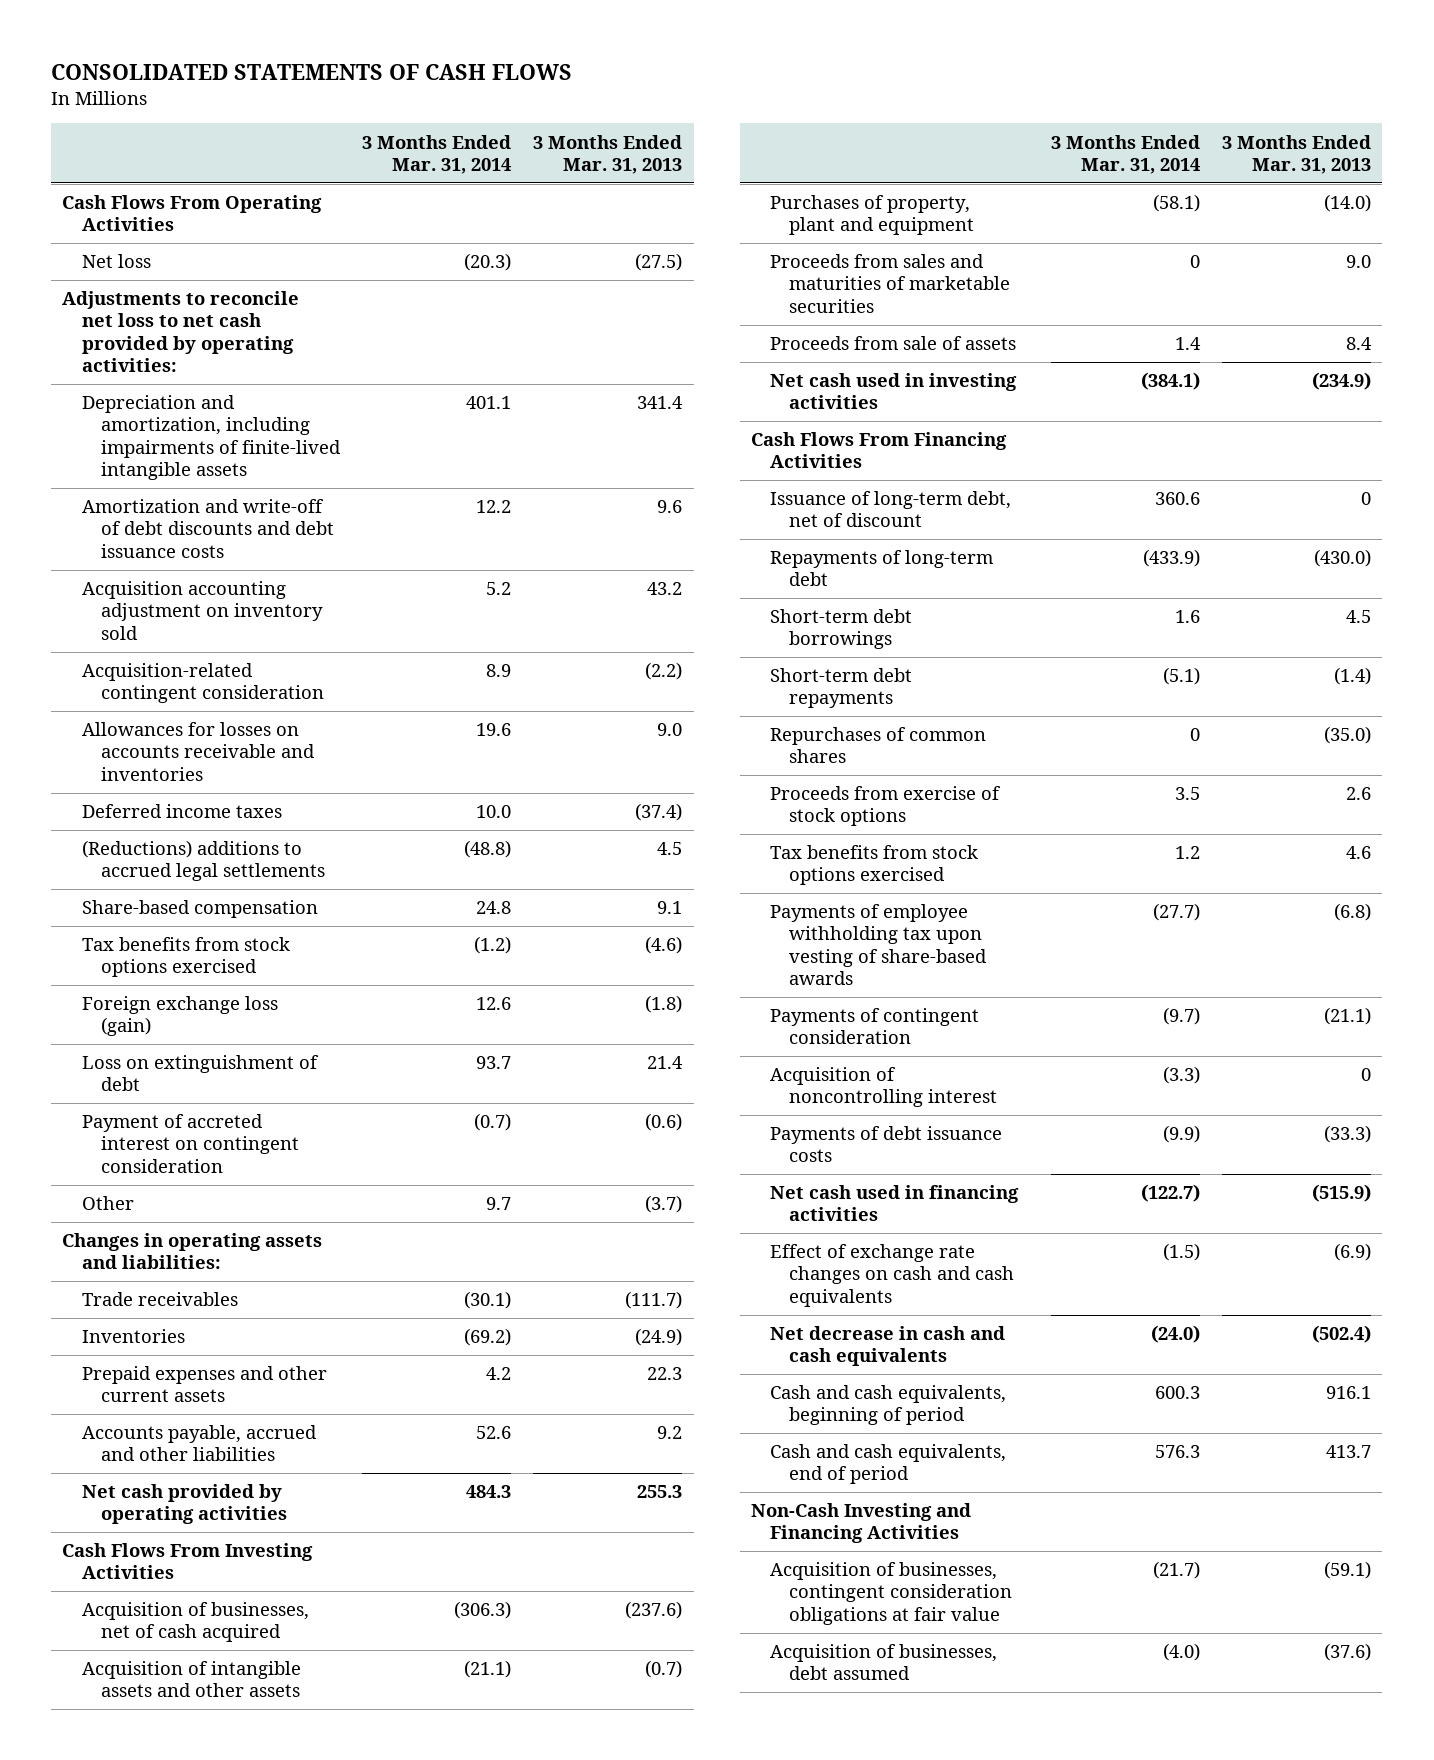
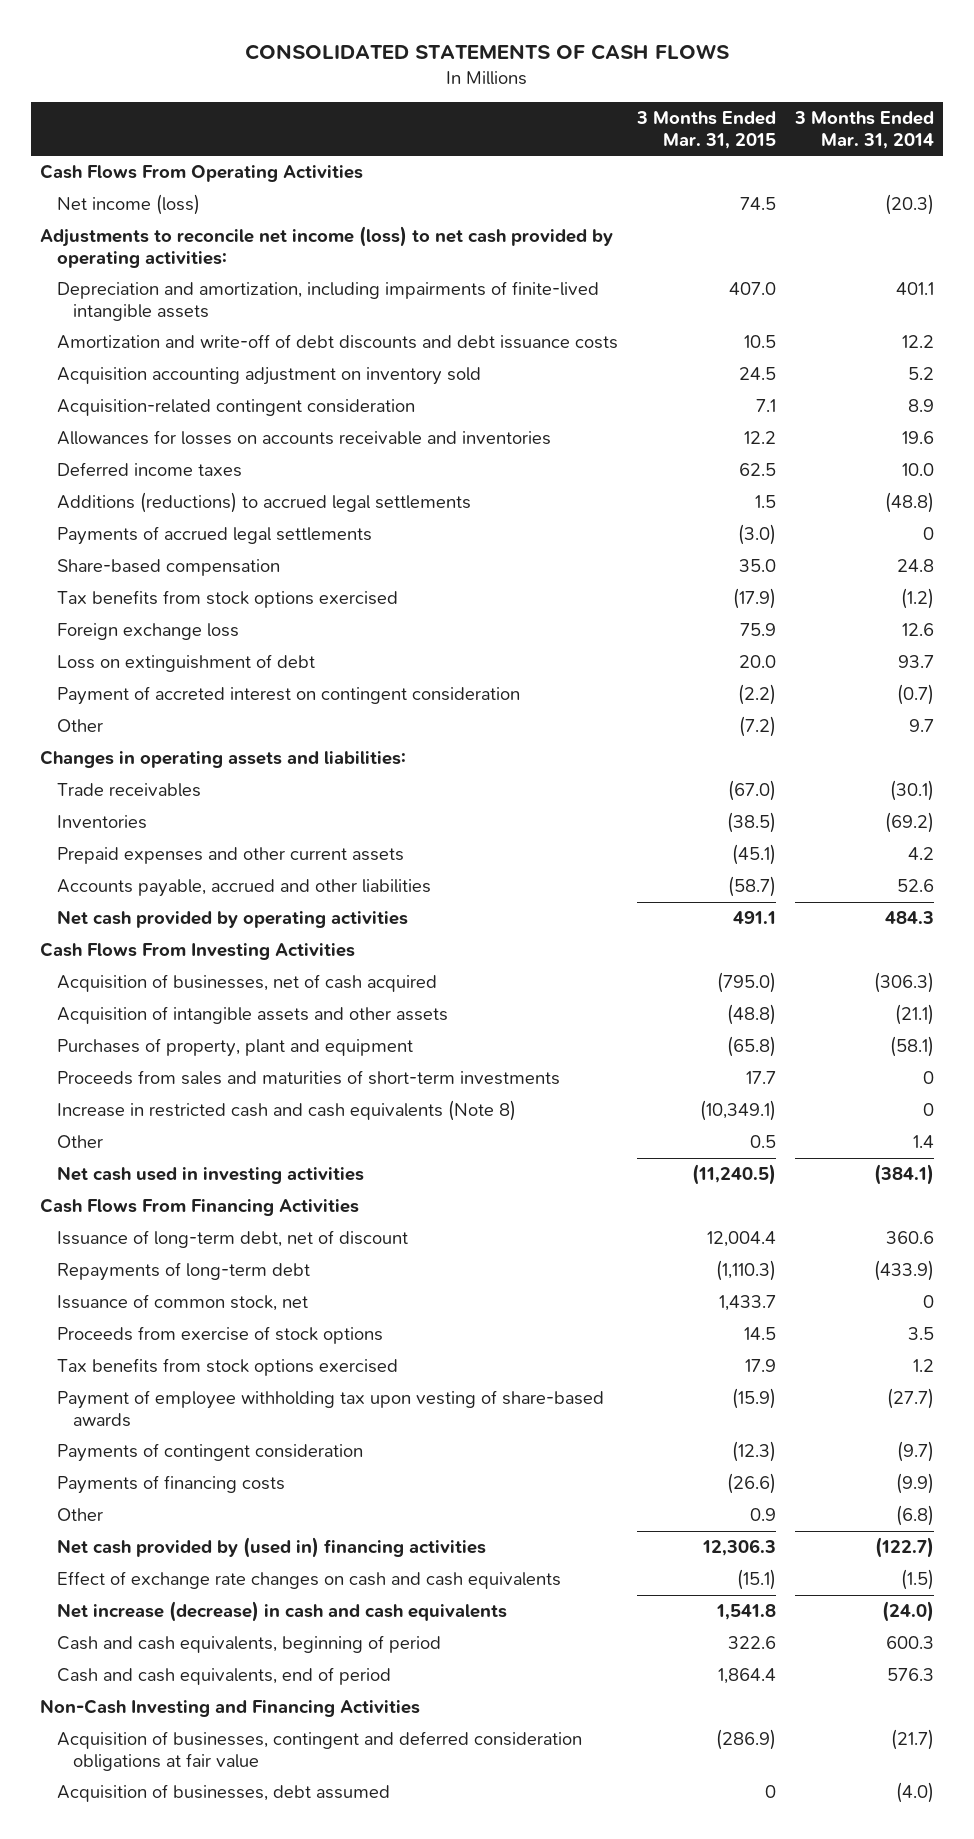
- | 3 Months Ended Mar. 31, 2014 | 3 Months Ended Mar. 31, 2013
+ | 3 Months Ended Mar. 31, 2015 | 3 Months Ended Mar. 31, 2014
- Net loss | (20.3) | (27.5)
- Adjustments to reconcile net loss to net cash provided by operating activities:
+ Net income (loss) | 74.5 | (20.3)
+ Adjustments to reconcile net income (loss) to net cash provided by operating activities:
- (Reductions) additions to accrued legal settlements | (48.8) | 4.5
+ Additions (reductions) to accrued legal settlements | 1.5 | (48.8)
+ Payments of accrued legal settlements | (3.0) | 0
- Foreign exchange loss (gain) | 12.6 | (1.8)
+ Foreign exchange loss | 75.9 | 12.6
- Proceeds from sales and maturities of marketable securities | 0 | 9.0
- Proceeds from sale of assets | 1.4 | 8.4
+ Proceeds from sales and maturities of short-term investments | 17.7 | 0
+ Increase in restricted cash and cash equivalents (Note 8) | (10,349.1) | 0
+ Other | 0.5 | 1.4
- Short-term debt borrowings | 1.6 | 4.5
- Short-term debt repayments | (5.1) | (1.4)
- Repurchases of common shares | 0 | (35.0)
+ Issuance of common stock, net | 1,433.7 | 0
- Payments of employee withholding tax upon vesting of share-based awards | (27.7) | (6.8)
+ Payment of employee withholding tax upon vesting of share-based awards | (15.9) | (27.7)
- Acquisition of noncontrolling interest | (3.3) | 0
- Payments of debt issuance costs | (9.9) | (33.3)
- Net cash used in financing activities | (122.7) | (515.9)
+ Payments of financing costs | (26.6) | (9.9)
+ Other | 0.9 | (6.8)
+ Net cash provided by (used in) financing activities | 12,306.3 | (122.7)
- Net decrease in cash and cash equivalents | (24.0) | (502.4)
+ Net increase (decrease) in cash and cash equivalents | 1,541.8 | (24.0)
- Acquisition of businesses, contingent consideration obligations at fair value | (21.7) | (59.1)
+ Acquisition of businesses, contingent and deferred consideration obligations at fair value | (286.9) | (21.7)

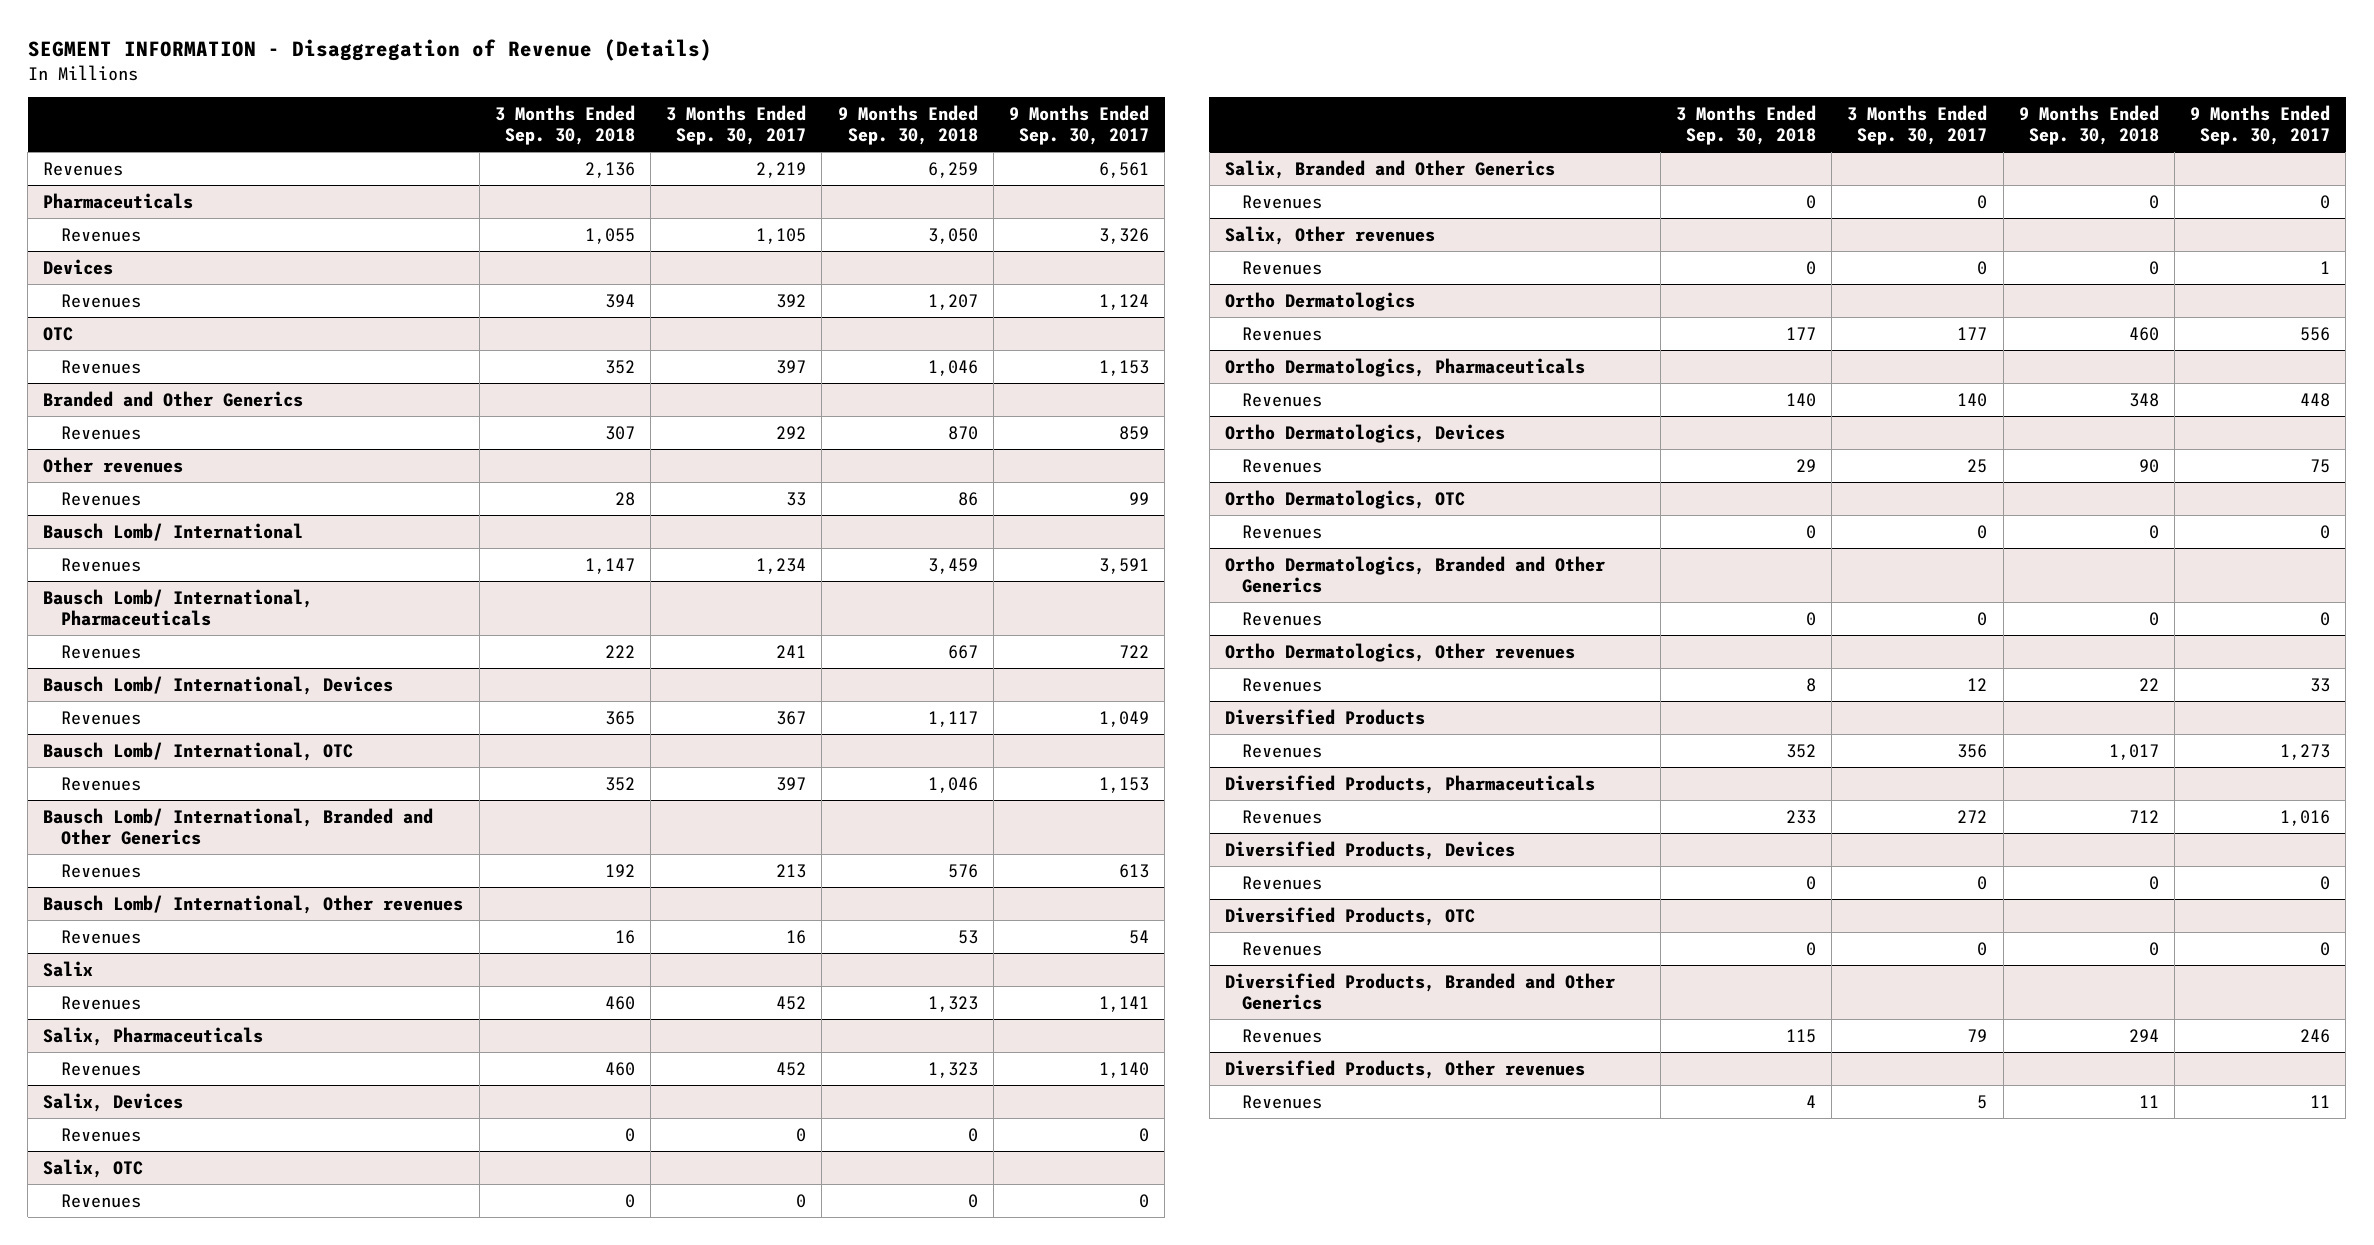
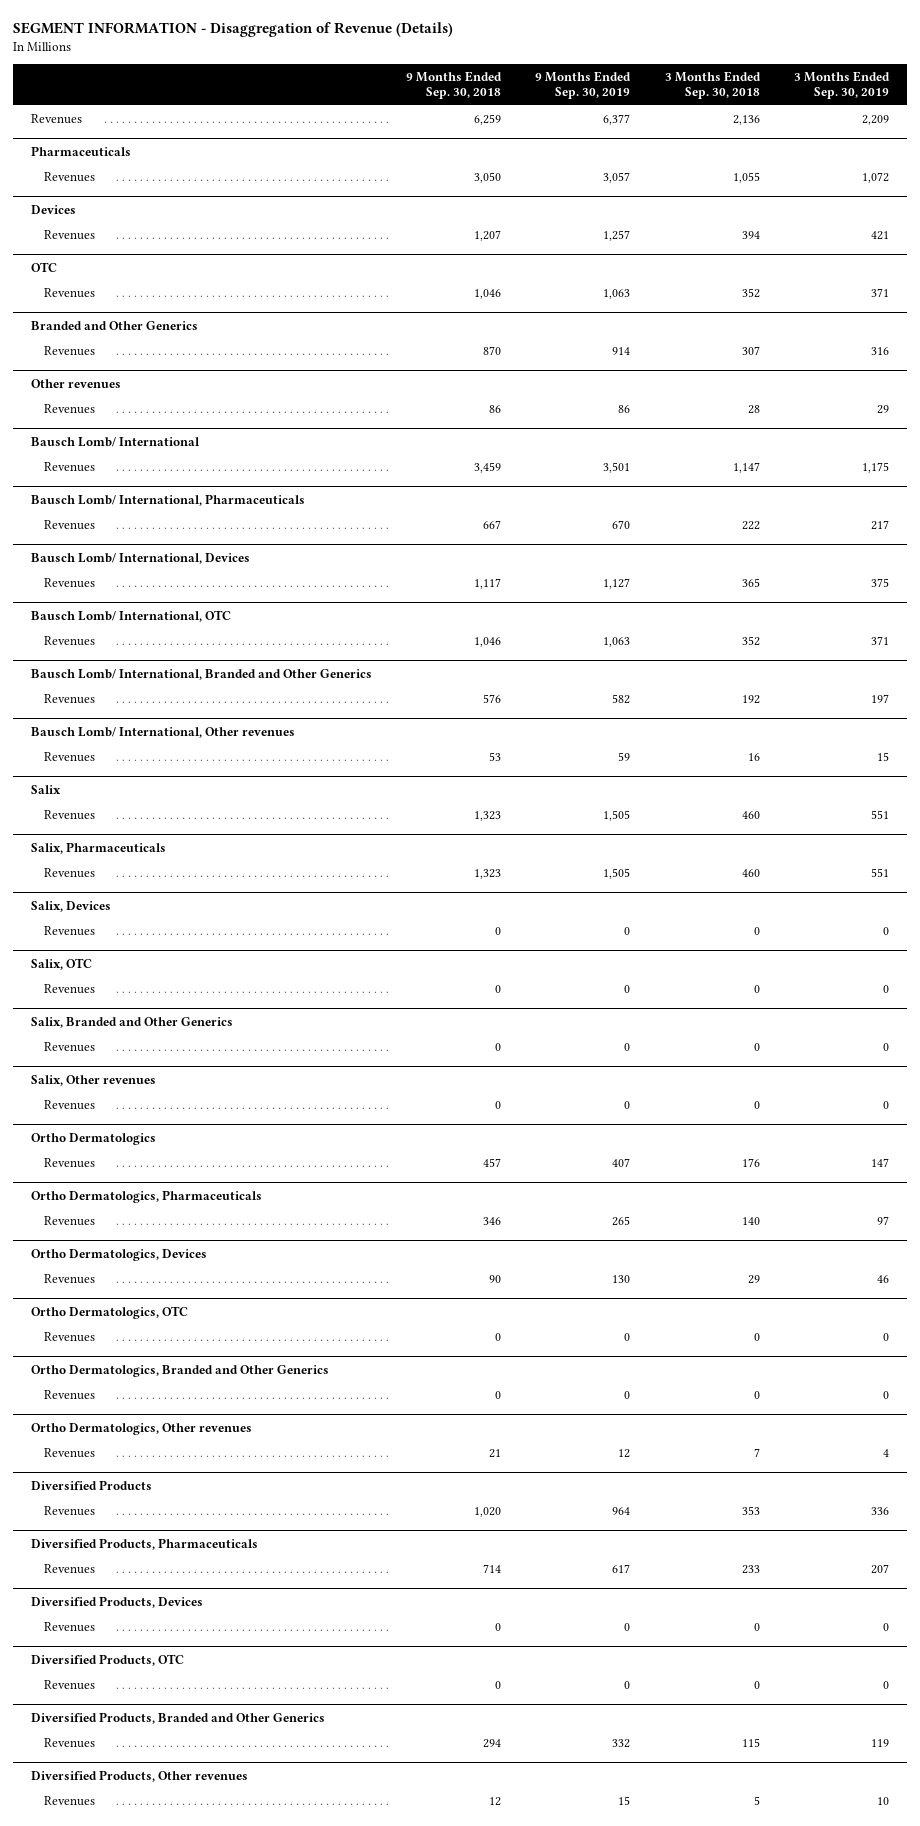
- | 3 Months Ended Sep. 30, 2018 | 3 Months Ended Sep. 30, 2017 | 9 Months Ended Sep. 30, 2018 | 9 Months Ended Sep. 30, 2017
+ | 9 Months Ended Sep. 30, 2018 | 9 Months Ended Sep. 30, 2019 | 3 Months Ended Sep. 30, 2018 | 3 Months Ended Sep. 30, 2019
@ Ortho Dermatologics
- Revenues | 177 | 177 | 460 | 556
+ Revenues | 457 | 407 | 176 | 147
@ Ortho Dermatologics, Pharmaceuticals
- Revenues | 140 | 140 | 348 | 448
+ Revenues | 346 | 265 | 140 | 97
@ Ortho Dermatologics, Other revenues
- Revenues | 8 | 12 | 22 | 33
+ Revenues | 21 | 12 | 7 | 4
@ Diversified Products
- Revenues | 352 | 356 | 1,017 | 1,273
+ Revenues | 1,020 | 964 | 353 | 336
@ Diversified Products, Pharmaceuticals
- Revenues | 233 | 272 | 712 | 1,016
+ Revenues | 714 | 617 | 233 | 207
@ Diversified Products, Other revenues
- Revenues | 4 | 5 | 11 | 11
+ Revenues | 12 | 15 | 5 | 10

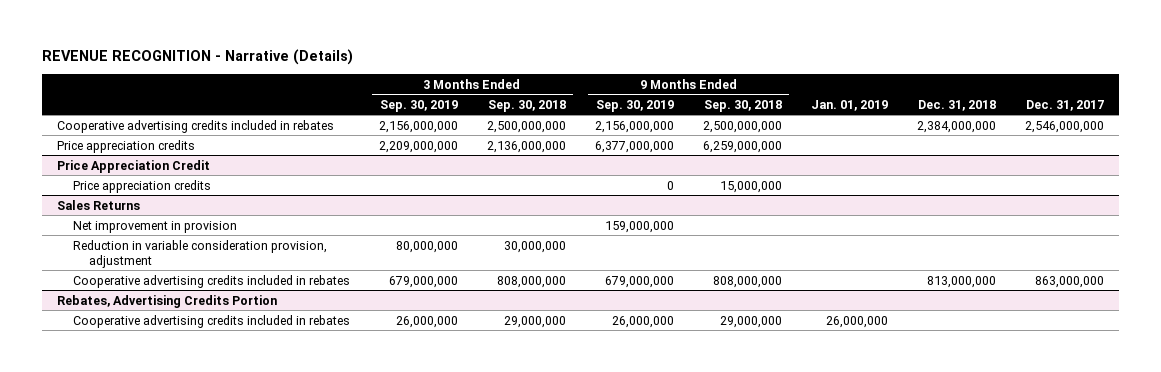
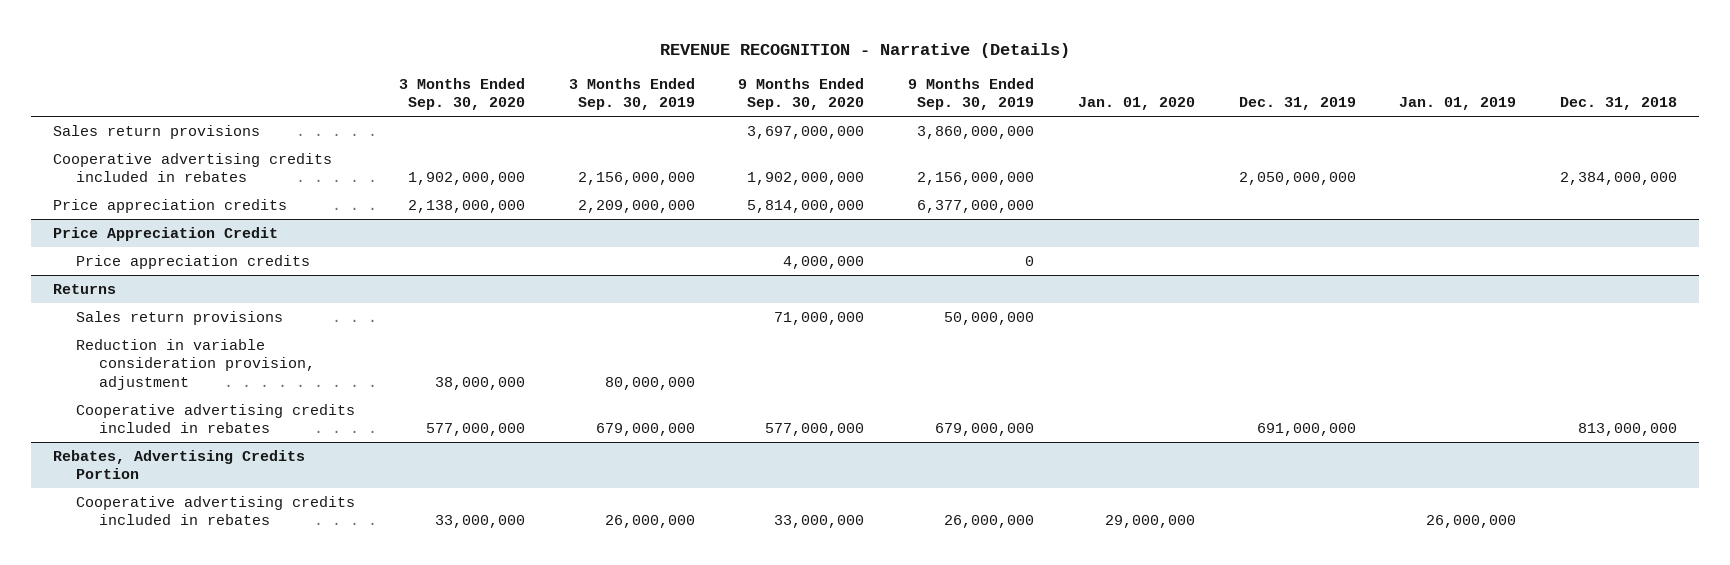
- | 3 Months Ended Sep. 30, 2019 | 3 Months Ended Sep. 30, 2018 | 9 Months Ended Sep. 30, 2019 | 9 Months Ended Sep. 30, 2018 | Jan. 01, 2019 | Dec. 31, 2018 | Dec. 31, 2017
+ | 3 Months Ended Sep. 30, 2020 | 3 Months Ended Sep. 30, 2019 | 9 Months Ended Sep. 30, 2020 | 9 Months Ended Sep. 30, 2019 | Jan. 01, 2020 | Dec. 31, 2019 | Jan. 01, 2019 | Dec. 31, 2018
+ Sales return provisions | | | 3,697,000,000 | 3,860,000,000 | | | |
- Sales Returns
- Net improvement in provision | | | 159,000,000 | | | |
+ Returns
+ Sales return provisions | | | 71,000,000 | 50,000,000 | | | |

